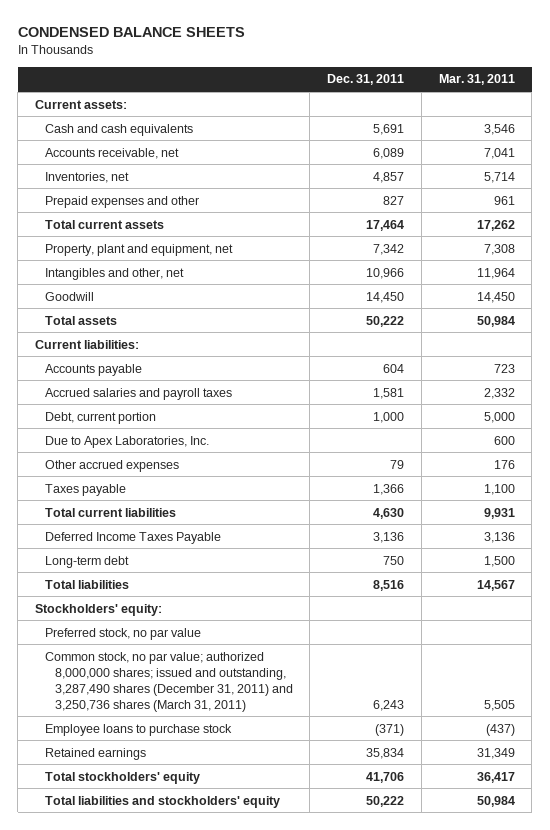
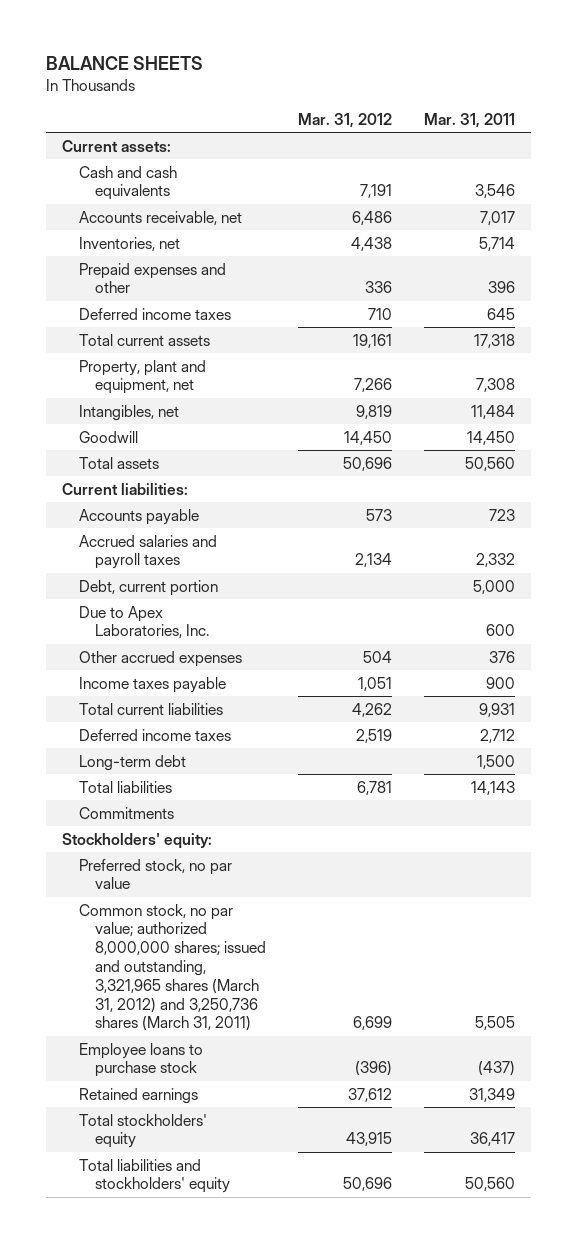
- CONDENSED BALANCE SHEETS
+ BALANCE SHEETS
- | Dec. 31, 2011 | Mar. 31, 2011
+ | Mar. 31, 2012 | Mar. 31, 2011
- Accounts receivable, net | 6,089 | 7,041
+ Accounts receivable, net | 6,486 | 7,017
- Prepaid expenses and other | 827 | 961
- Total current assets | 17,464 | 17,262
+ Prepaid expenses and other | 336 | 396
+ Deferred income taxes | 710 | 645
+ Total current assets | 19,161 | 17,318
- Intangibles and other, net | 10,966 | 11,964
+ Intangibles, net | 9,819 | 11,484
- Total assets | 50,222 | 50,984
+ Total assets | 50,696 | 50,560
- Other accrued expenses | 79 | 176
- Taxes payable | 1,366 | 1,100
+ Other accrued expenses | 504 | 376
+ Income taxes payable | 1,051 | 900
- Deferred Income Taxes Payable | 3,136 | 3,136
+ Deferred income taxes | 2,519 | 2,712
- Total liabilities | 8,516 | 14,567
+ Total liabilities | 6,781 | 14,143
+ Commitments
- Common stock, no par value; authorized 8,000,000 shares; issued and outstanding, 3,287,490 shares (December 31, 2011) and 3,250,736 shares (March 31, 2011) | 6,243 | 5,505
+ Common stock, no par value; authorized 8,000,000 shares; issued and outstanding, 3,321,965 shares (March 31, 2012) and 3,250,736 shares (March 31, 2011) | 6,699 | 5,505
- Total liabilities and stockholders' equity | 50,222 | 50,984
+ Total liabilities and stockholders' equity | 50,696 | 50,560

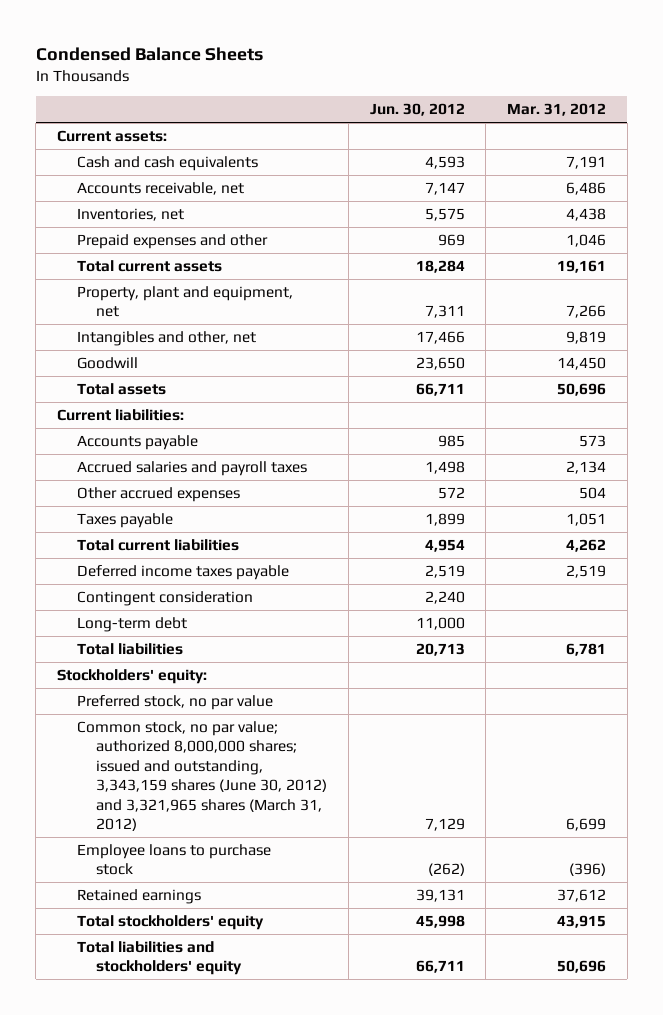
- BALANCE SHEETS
+ Condensed Balance Sheets
- | Mar. 31, 2012 | Mar. 31, 2011
+ | Jun. 30, 2012 | Mar. 31, 2012
- Prepaid expenses and other | 336 | 396
- Deferred income taxes | 710 | 645
+ Prepaid expenses and other | 969 | 1,046
- Intangibles, net | 9,819 | 11,484
+ Intangibles and other, net | 17,466 | 9,819
- Debt, current portion | | 5,000
- Due to Apex Laboratories, Inc. | | 600
- Income taxes payable | 1,051 | 900
+ Taxes payable | 1,899 | 1,051
- Deferred income taxes | 2,519 | 2,712
+ Deferred income taxes payable | 2,519 | 2,519
+ Contingent consideration | 2,240 |
- Commitments
- Common stock, no par value; authorized 8,000,000 shares; issued and outstanding, 3,321,965 shares (March 31, 2012) and 3,250,736 shares (March 31, 2011) | 6,699 | 5,505
+ Common stock, no par value; authorized 8,000,000 shares; issued and outstanding, 3,343,159 shares (June 30, 2012) and 3,321,965 shares (March 31, 2012) | 7,129 | 6,699

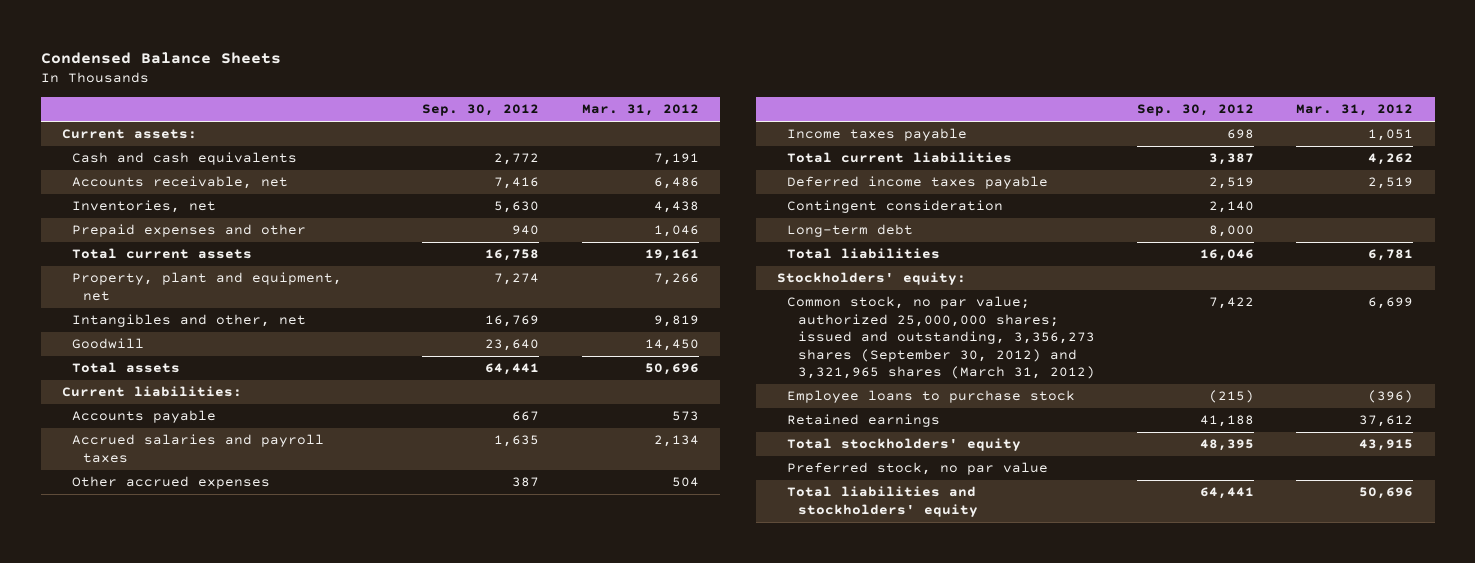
- | Jun. 30, 2012 | Mar. 31, 2012
+ | Sep. 30, 2012 | Mar. 31, 2012
- Taxes payable | 1,899 | 1,051
+ Income taxes payable | 698 | 1,051
- Common stock, no par value; authorized 8,000,000 shares; issued and outstanding, 3,343,159 shares (June 30, 2012) and 3,321,965 shares (March 31, 2012) | 7,129 | 6,699
+ Common stock, no par value; authorized 25,000,000 shares; issued and outstanding, 3,356,273 shares (September 30, 2012) and 3,321,965 shares (March 31, 2012) | 7,422 | 6,699
moved down: Preferred stock, no par value

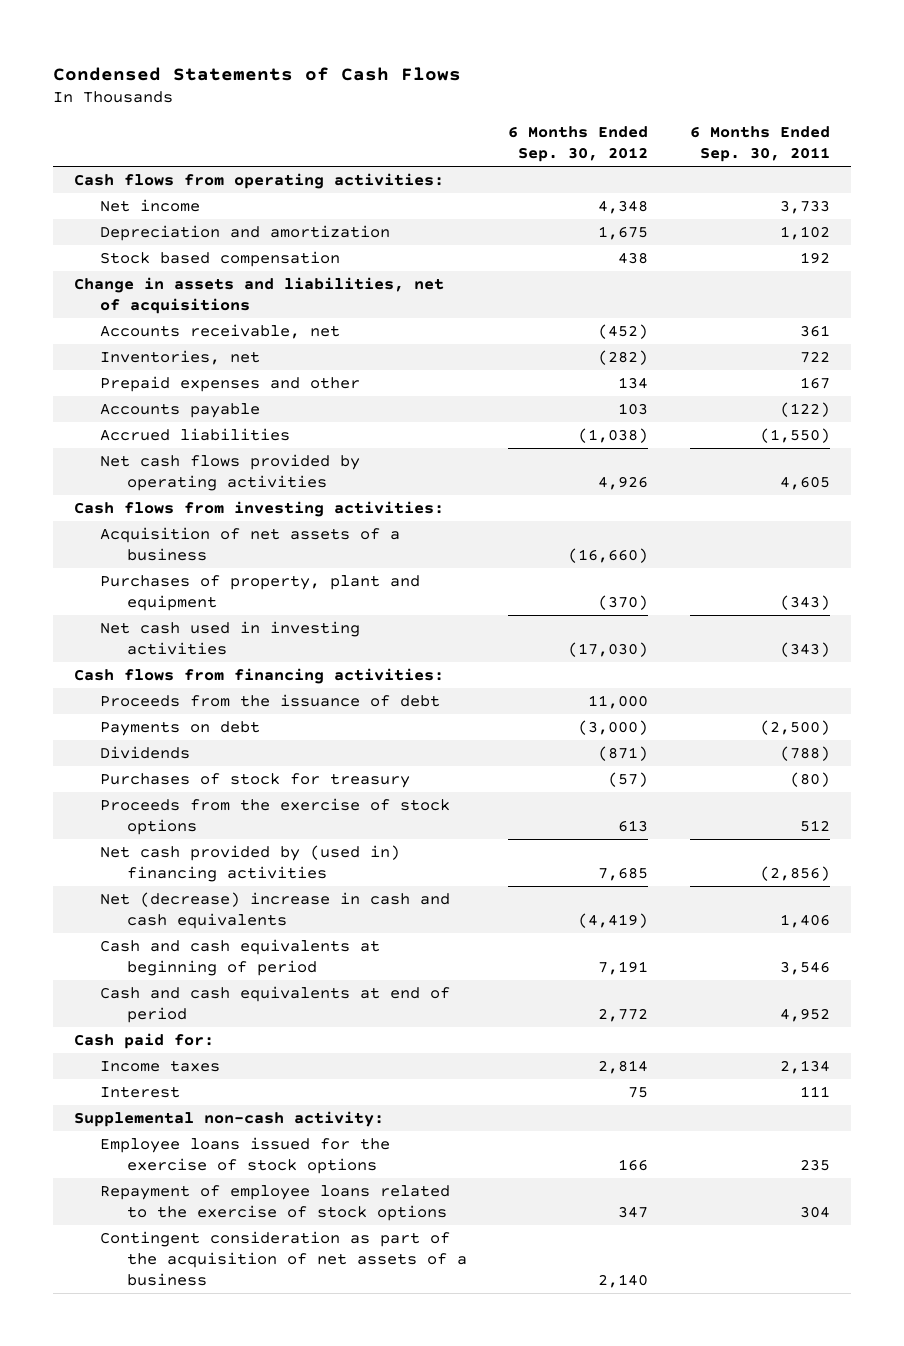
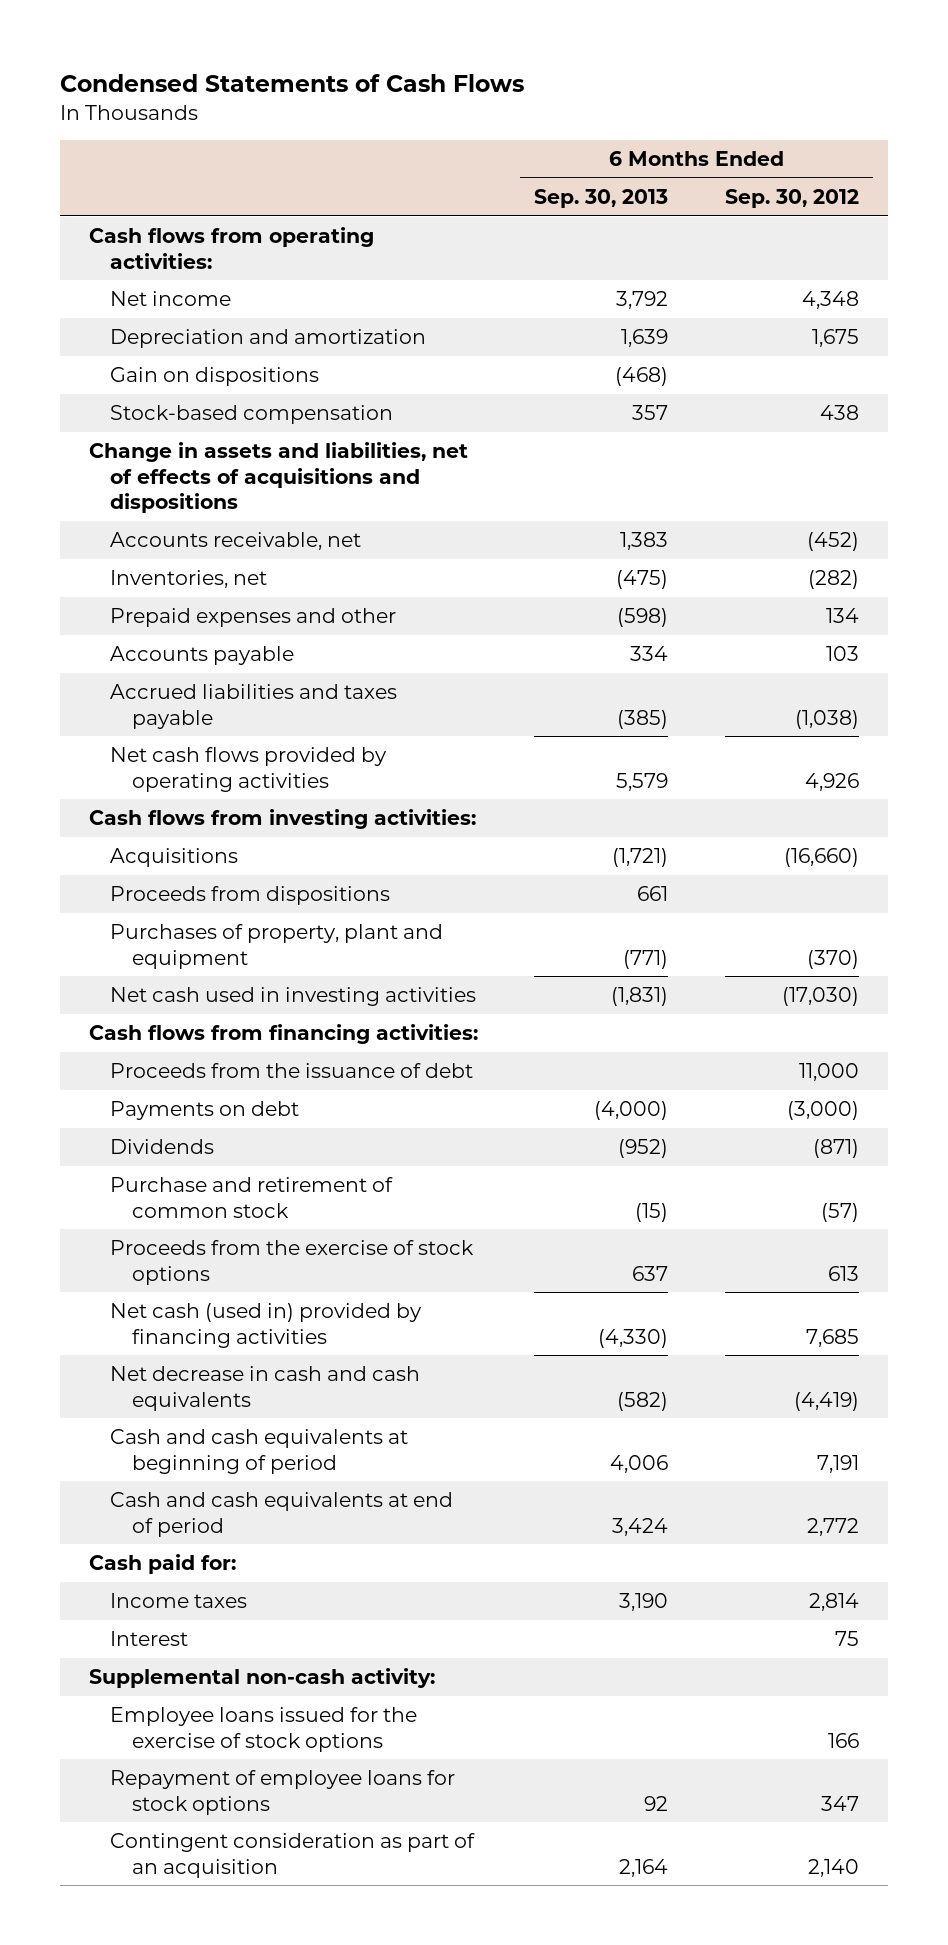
- | 6 Months Ended Sep. 30, 2012 | 6 Months Ended Sep. 30, 2011
+ | 6 Months Ended Sep. 30, 2013 | 6 Months Ended Sep. 30, 2012
- Stock based compensation | 438 | 192
- Change in assets and liabilities, net of acquisitions
+ Gain on dispositions | (468) |
+ Stock-based compensation | 357 | 438
+ Change in assets and liabilities, net of effects of acquisitions and dispositions
- Accrued liabilities | (1,038) | (1,550)
+ Accrued liabilities and taxes payable | (385) | (1,038)
- Acquisition of net assets of a business | (16,660) |
+ Acquisitions | (1,721) | (16,660)
+ Proceeds from dispositions | 661 |
- Purchases of stock for treasury | (57) | (80)
+ Purchase and retirement of common stock | (15) | (57)
- Net cash provided by (used in) financing activities | 7,685 | (2,856)
- Net (decrease) increase in cash and cash equivalents | (4,419) | 1,406
+ Net cash (used in) provided by financing activities | (4,330) | 7,685
+ Net decrease in cash and cash equivalents | (582) | (4,419)
- Repayment of employee loans related to the exercise of stock options | 347 | 304
- Contingent consideration as part of the acquisition of net assets of a business | 2,140 |
+ Repayment of employee loans for stock options | 92 | 347
+ Contingent consideration as part of an acquisition | 2,164 | 2,140

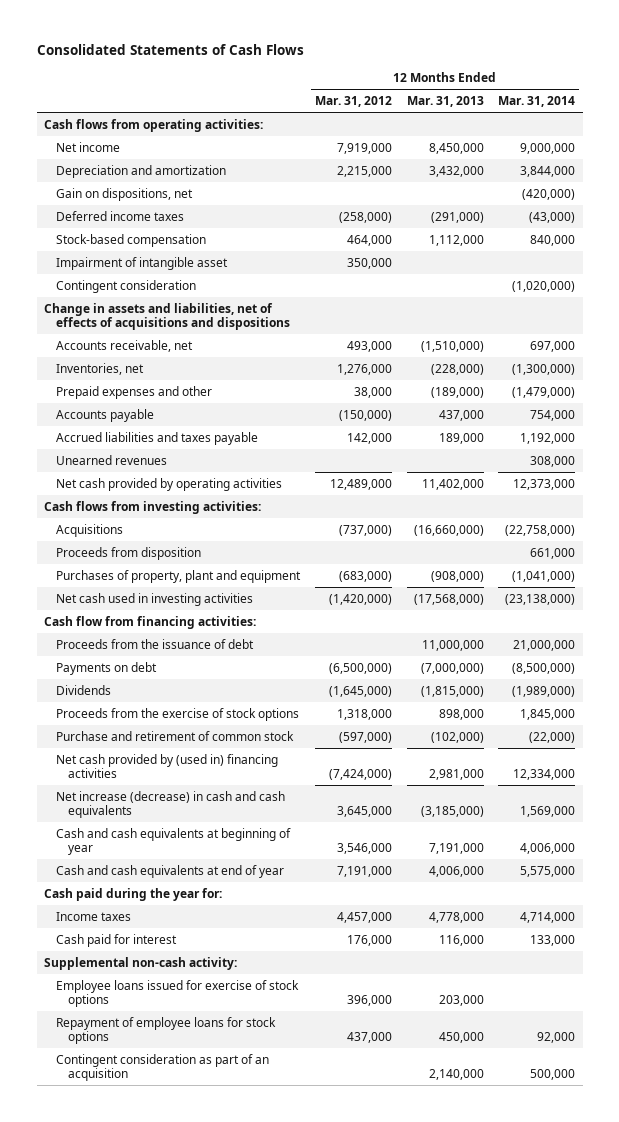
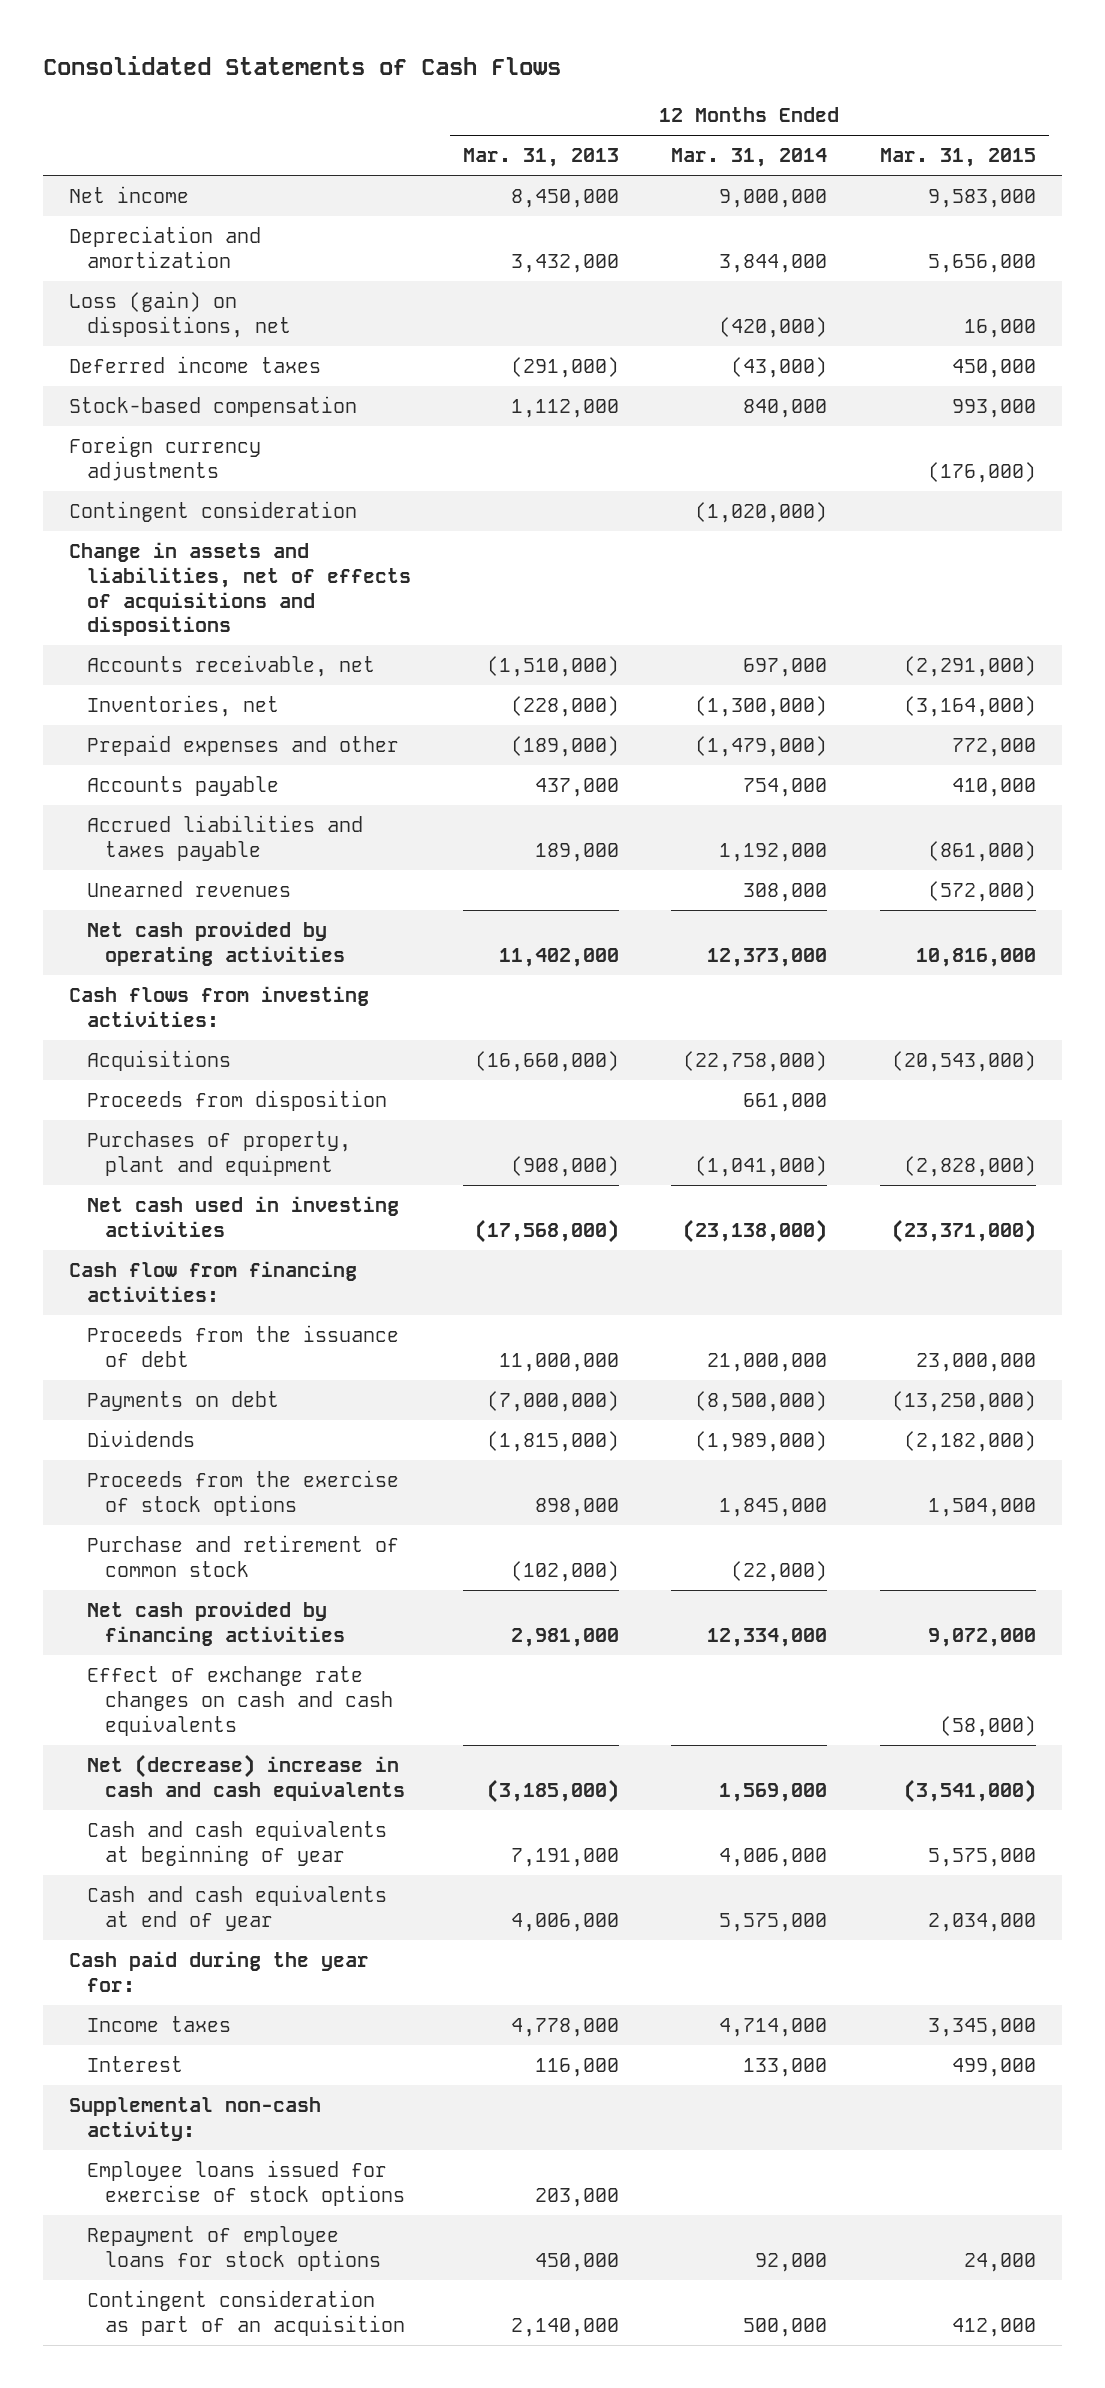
- | 12 Months Ended Mar. 31, 2012 | 12 Months Ended Mar. 31, 2013 | 12 Months Ended Mar. 31, 2014
+ | 12 Months Ended Mar. 31, 2013 | 12 Months Ended Mar. 31, 2014 | 12 Months Ended Mar. 31, 2015
- Cash flows from operating activities:
- Gain on dispositions, net | | | (420,000)
+ Loss (gain) on dispositions, net | | (420,000) | 16,000
- Impairment of intangible asset | 350,000 | |
+ Foreign currency adjustments | | | (176,000)
- Net cash provided by (used in) financing activities | (7,424,000) | 2,981,000 | 12,334,000
- Net increase (decrease) in cash and cash equivalents | 3,645,000 | (3,185,000) | 1,569,000
+ Net cash provided by financing activities | 2,981,000 | 12,334,000 | 9,072,000
+ Effect of exchange rate changes on cash and cash equivalents | | | (58,000)
+ Net (decrease) increase in cash and cash equivalents | (3,185,000) | 1,569,000 | (3,541,000)
- Cash paid for interest | 176,000 | 116,000 | 133,000
+ Interest | 116,000 | 133,000 | 499,000

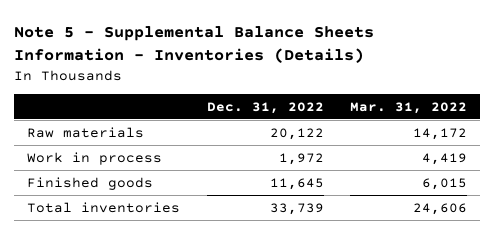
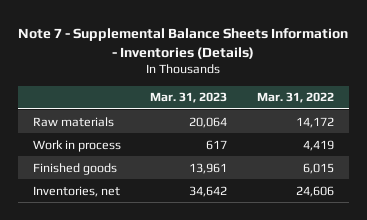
- Note 5 - Supplemental Balance Sheets Information - Inventories (Details)
+ Note 7 - Supplemental Balance Sheets Information - Inventories (Details)
- | Dec. 31, 2022 | Mar. 31, 2022
+ | Mar. 31, 2023 | Mar. 31, 2022
- Total inventories | 33,739 | 24,606
+ Inventories, net | 34,642 | 24,606

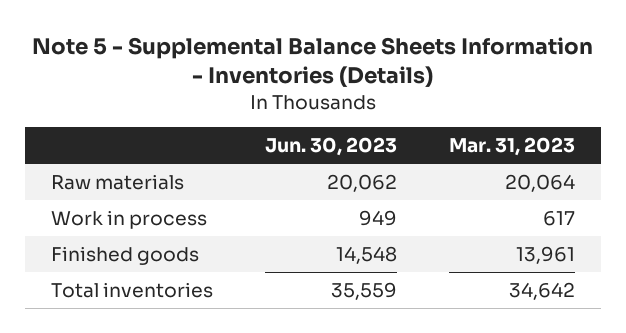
- Note 7 - Supplemental Balance Sheets Information - Inventories (Details)
+ Note 5 - Supplemental Balance Sheets Information - Inventories (Details)
- | Mar. 31, 2023 | Mar. 31, 2022
+ | Jun. 30, 2023 | Mar. 31, 2023
- Inventories, net | 34,642 | 24,606
+ Total inventories | 35,559 | 34,642

